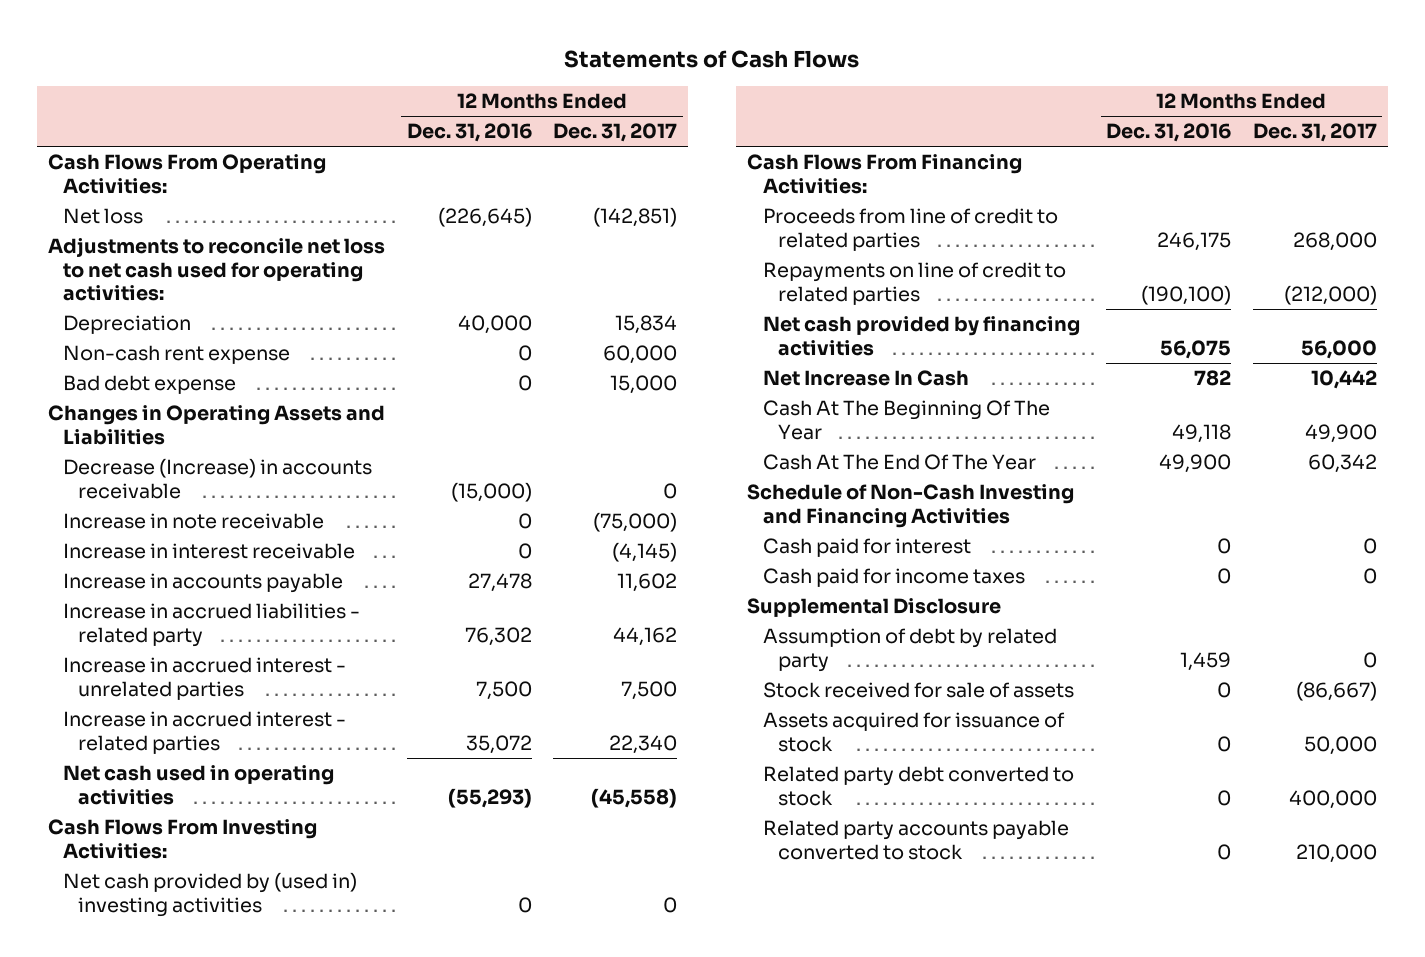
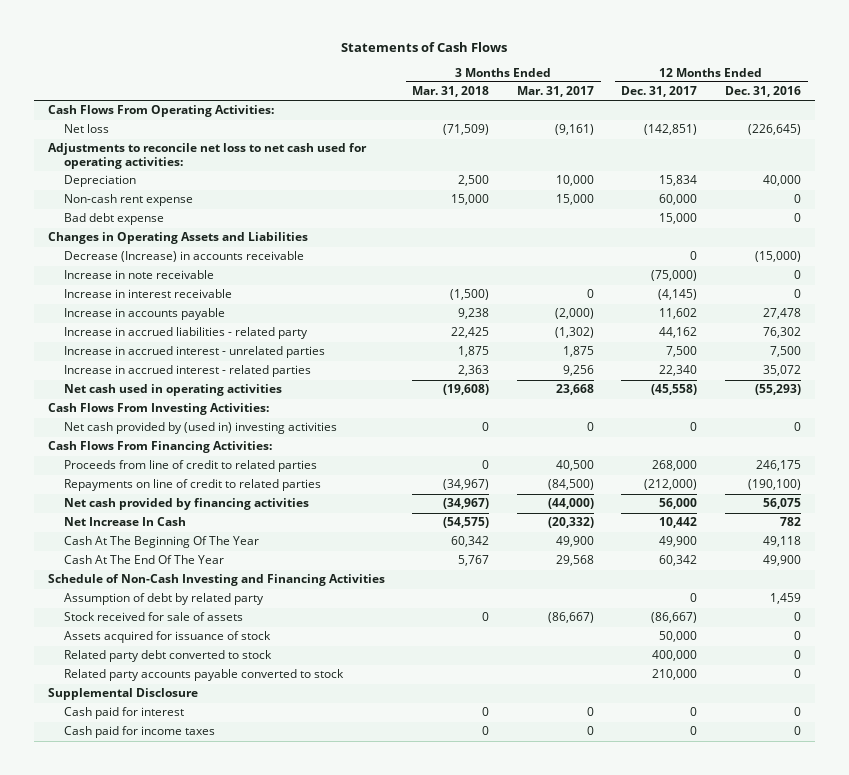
- | 12 Months Ended Dec. 31, 2016 | 12 Months Ended Dec. 31, 2017
+ | 3 Months Ended Mar. 31, 2018 | 3 Months Ended Mar. 31, 2017 | 12 Months Ended Dec. 31, 2017 | 12 Months Ended Dec. 31, 2016
moved down: Supplemental Disclosure
moved down: Cash paid for interest | 0 | 0 | 0 | 0
moved down: Cash paid for income taxes | 0 | 0 | 0 | 0

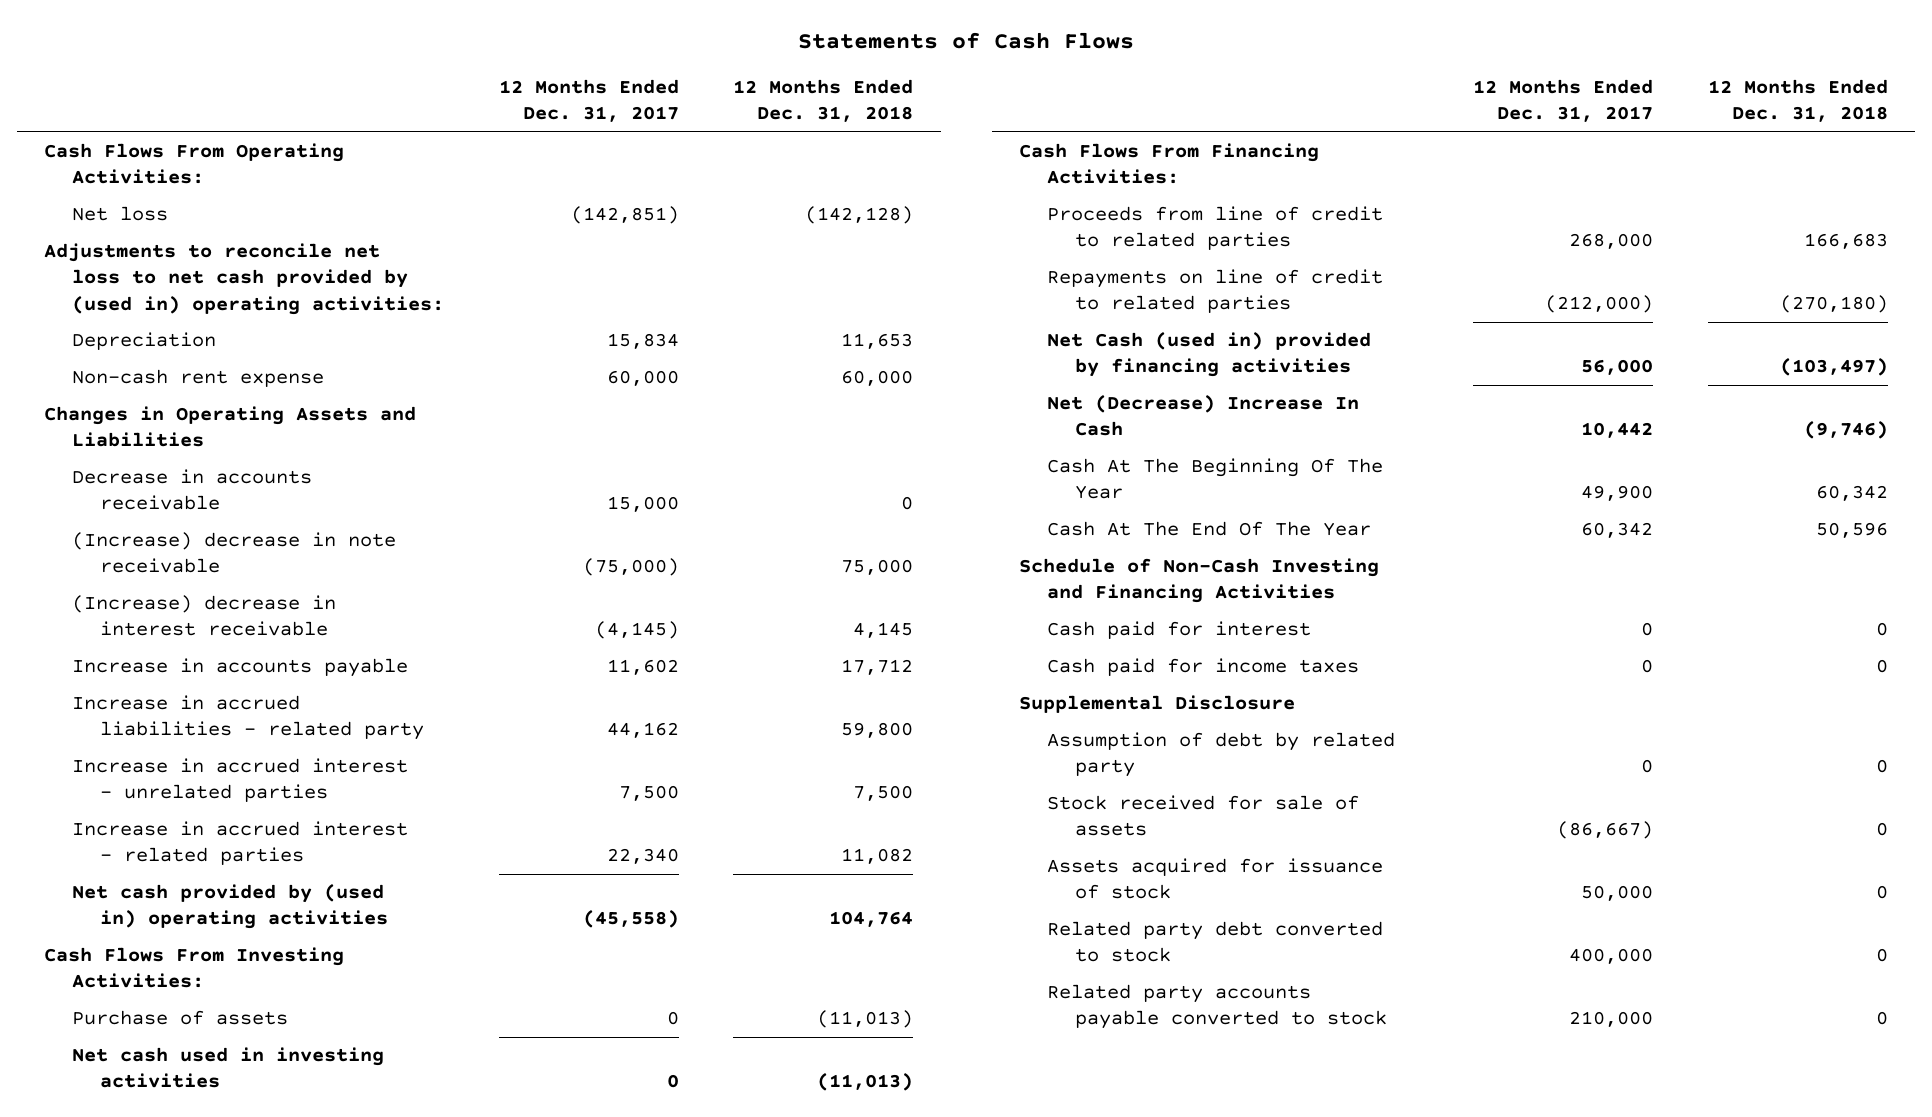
- | 3 Months Ended Mar. 31, 2018 | 3 Months Ended Mar. 31, 2017 | 12 Months Ended Dec. 31, 2017 | 12 Months Ended Dec. 31, 2016
+ | 12 Months Ended Dec. 31, 2017 | 12 Months Ended Dec. 31, 2018
- Adjustments to reconcile net loss to net cash used for operating activities:
+ Adjustments to reconcile net loss to net cash provided by (used in) operating activities:
- Bad debt expense | | | 15,000 | 0
- Decrease (Increase) in accounts receivable | | | 0 | (15,000)
- Increase in note receivable | | | (75,000) | 0
- Increase in interest receivable | (1,500) | 0 | (4,145) | 0
+ Decrease in accounts receivable | 15,000 | 0
+ (Increase) decrease in note receivable | (75,000) | 75,000
+ (Increase) decrease in interest receivable | (4,145) | 4,145
- Net cash used in operating activities | (19,608) | 23,668 | (45,558) | (55,293)
+ Net cash provided by (used in) operating activities | (45,558) | 104,764
- Net cash provided by (used in) investing activities | 0 | 0 | 0 | 0
+ Purchase of assets | 0 | (11,013)
+ Net cash used in investing activities | 0 | (11,013)
- Net cash provided by financing activities | (34,967) | (44,000) | 56,000 | 56,075
- Net Increase In Cash | (54,575) | (20,332) | 10,442 | 782
+ Net Cash (used in) provided by financing activities | 56,000 | (103,497)
+ Net (Decrease) Increase In Cash | 10,442 | (9,746)
moved up: Cash paid for interest | 0 | 0
moved up: Cash paid for income taxes | 0 | 0
moved up: Supplemental Disclosure

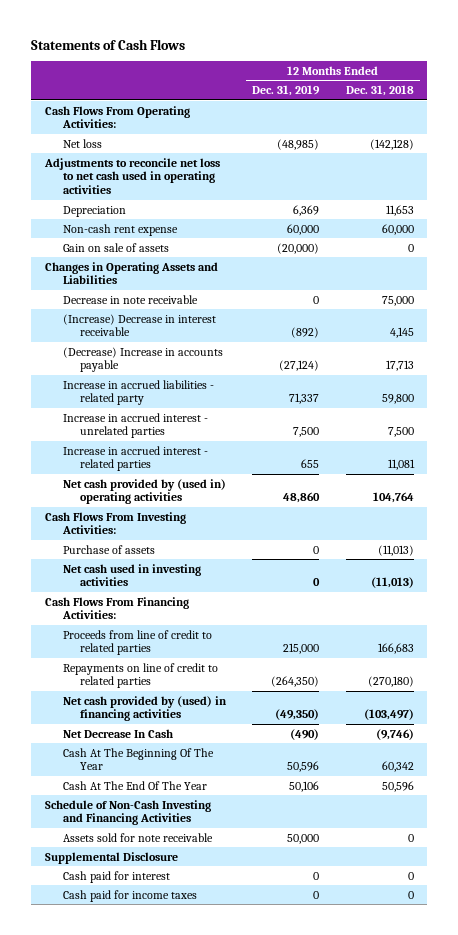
- | 12 Months Ended Dec. 31, 2017 | 12 Months Ended Dec. 31, 2018
+ | 12 Months Ended Dec. 31, 2019 | 12 Months Ended Dec. 31, 2018
- Adjustments to reconcile net loss to net cash provided by (used in) operating activities:
+ Adjustments to reconcile net loss to net cash used in operating activities
+ Gain on sale of assets | (20,000) | 0
- Decrease in accounts receivable | 15,000 | 0
- (Increase) decrease in note receivable | (75,000) | 75,000
- (Increase) decrease in interest receivable | (4,145) | 4,145
- Increase in accounts payable | 11,602 | 17,712
+ Decrease in note receivable | 0 | 75,000
+ (Increase) Decrease in interest receivable | (892) | 4,145
+ (Decrease) Increase in accounts payable | (27,124) | 17,713
- Increase in accrued interest - related parties | 22,340 | 11,082
+ Increase in accrued interest - related parties | 655 | 11,081
- Net Cash (used in) provided by financing activities | 56,000 | (103,497)
- Net (Decrease) Increase In Cash | 10,442 | (9,746)
+ Net cash provided by (used) in financing activities | (49,350) | (103,497)
+ Net Decrease In Cash | (490) | (9,746)
+ Assets sold for note receivable | 50,000 | 0
moved up: Supplemental Disclosure
- Assumption of debt by related party | 0 | 0
- Stock received for sale of assets | (86,667) | 0
- Assets acquired for issuance of stock | 50,000 | 0
- Related party debt converted to stock | 400,000 | 0
- Related party accounts payable converted to stock | 210,000 | 0

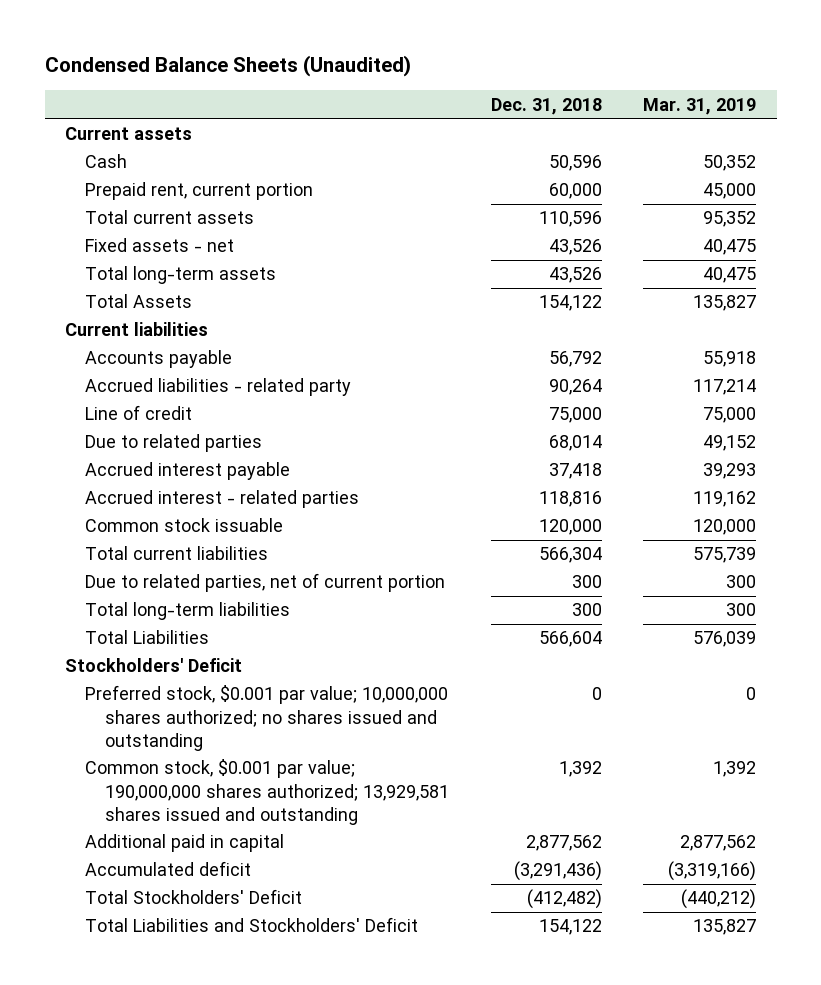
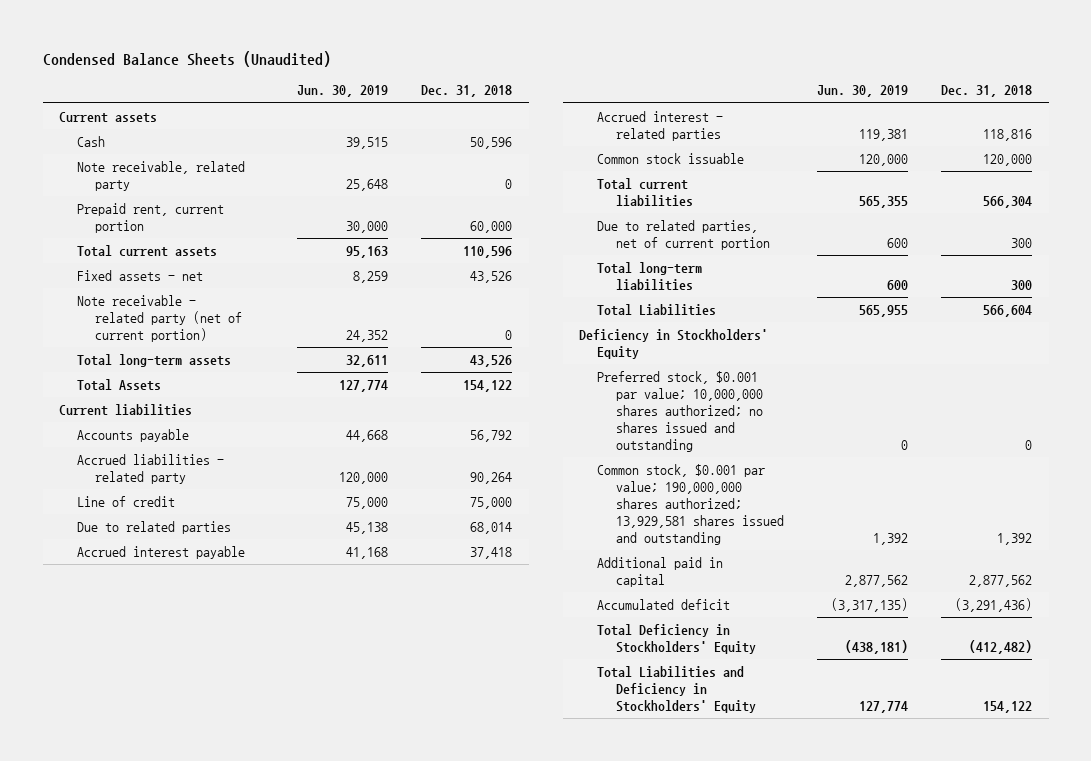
- | Dec. 31, 2018 | Mar. 31, 2019
+ | Jun. 30, 2019 | Dec. 31, 2018
+ Note receivable, related party | 25,648 | 0
+ Note receivable - related party (net of current portion) | 24,352 | 0
- Stockholders' Deficit
+ Deficiency in Stockholders' Equity
- Total Stockholders' Deficit | (412,482) | (440,212)
- Total Liabilities and Stockholders' Deficit | 154,122 | 135,827
+ Total Deficiency in Stockholders' Equity | (438,181) | (412,482)
+ Total Liabilities and Deficiency in Stockholders' Equity | 127,774 | 154,122

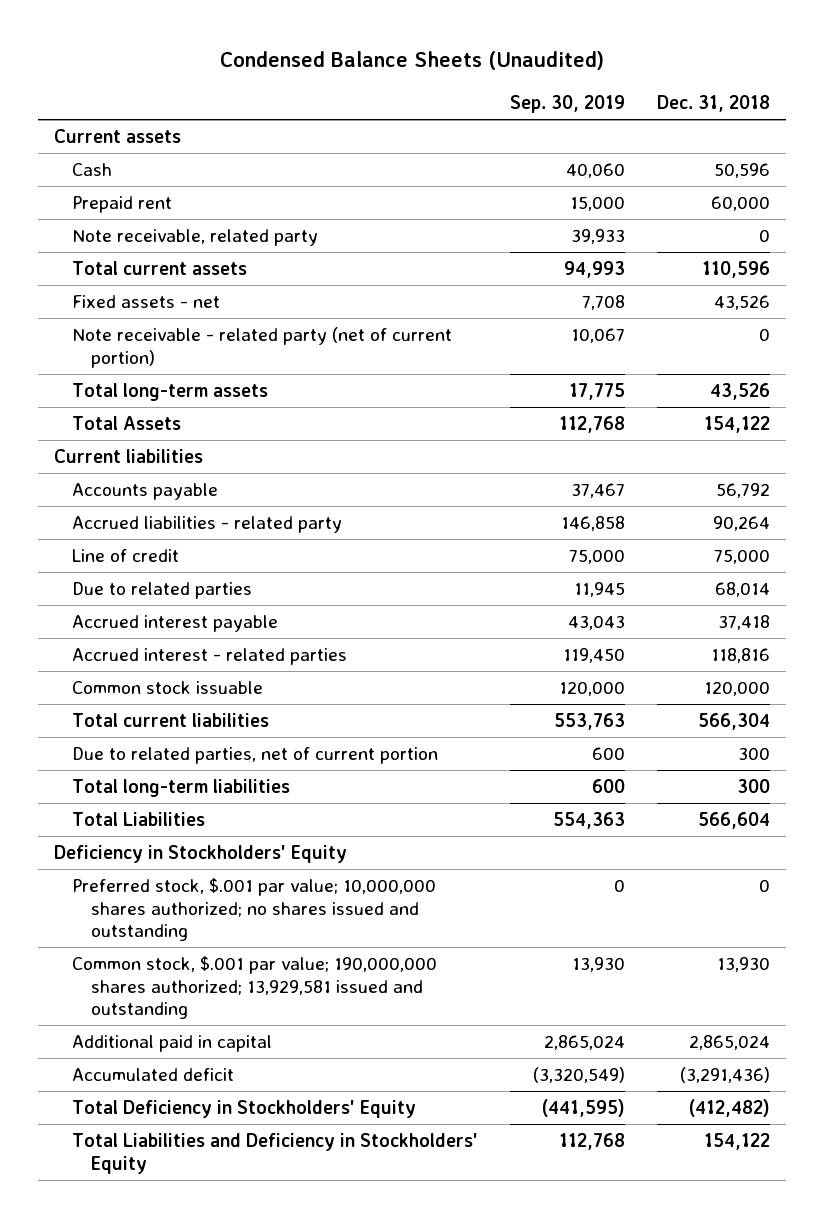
- | Jun. 30, 2019 | Dec. 31, 2018
+ | Sep. 30, 2019 | Dec. 31, 2018
+ Prepaid rent | 15,000 | 60,000
- Prepaid rent, current portion | 30,000 | 60,000
- Preferred stock, $0.001 par value; 10,000,000 shares authorized; no shares issued and outstanding | 0 | 0
- Common stock, $0.001 par value; 190,000,000 shares authorized; 13,929,581 shares issued and outstanding | 1,392 | 1,392
- Additional paid in capital | 2,877,562 | 2,877,562
+ Preferred stock, $.001 par value; 10,000,000 shares authorized; no shares issued and outstanding | 0 | 0
+ Common stock, $.001 par value; 190,000,000 shares authorized; 13,929,581 issued and outstanding | 13,930 | 13,930
+ Additional paid in capital | 2,865,024 | 2,865,024

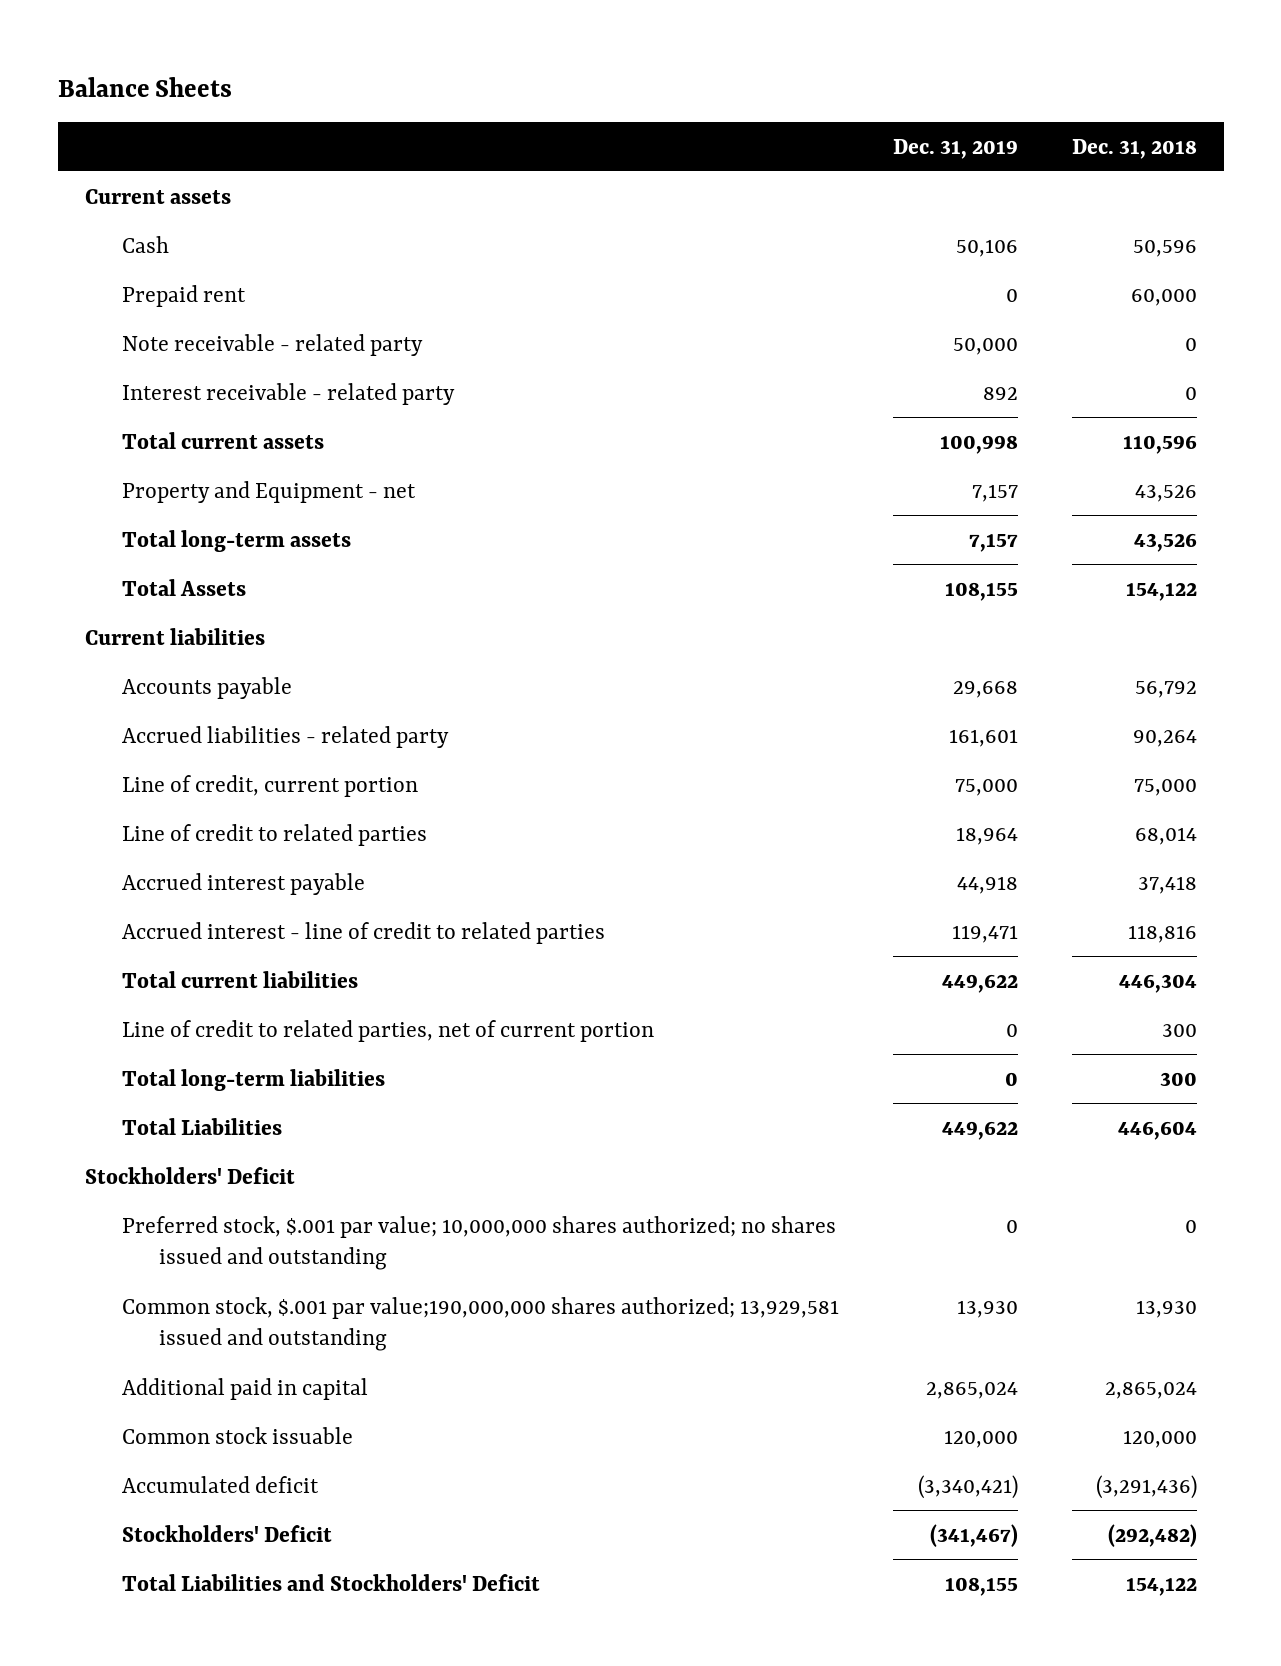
- Condensed Balance Sheets (Unaudited)
+ Balance Sheets
- | Sep. 30, 2019 | Dec. 31, 2018
+ | Dec. 31, 2019 | Dec. 31, 2018
- Note receivable, related party | 39,933 | 0
+ Note receivable - related party | 50,000 | 0
+ Interest receivable - related party | 892 | 0
- Fixed assets - net | 7,708 | 43,526
- Note receivable - related party (net of current portion) | 10,067 | 0
+ Property and Equipment - net | 7,157 | 43,526
- Line of credit | 75,000 | 75,000
- Due to related parties | 11,945 | 68,014
+ Line of credit, current portion | 75,000 | 75,000
+ Line of credit to related parties | 18,964 | 68,014
- Accrued interest - related parties | 119,450 | 118,816
- Total current liabilities | 553,763 | 566,304
- Due to related parties, net of current portion | 600 | 300
+ Accrued interest - line of credit to related parties | 119,471 | 118,816
+ Total current liabilities | 449,622 | 446,304
+ Line of credit to related parties, net of current portion | 0 | 300
- Total Liabilities | 554,363 | 566,604
- Deficiency in Stockholders' Equity
+ Total Liabilities | 449,622 | 446,604
+ Stockholders' Deficit
- Common stock, $.001 par value; 190,000,000 shares authorized; 13,929,581 issued and outstanding | 13,930 | 13,930
+ Common stock, $.001 par value;190,000,000 shares authorized; 13,929,581 issued and outstanding | 13,930 | 13,930
moved down: Common stock issuable | 120,000 | 120,000
- Total Deficiency in Stockholders' Equity | (441,595) | (412,482)
- Total Liabilities and Deficiency in Stockholders' Equity | 112,768 | 154,122
+ Stockholders' Deficit | (341,467) | (292,482)
+ Total Liabilities and Stockholders' Deficit | 108,155 | 154,122

